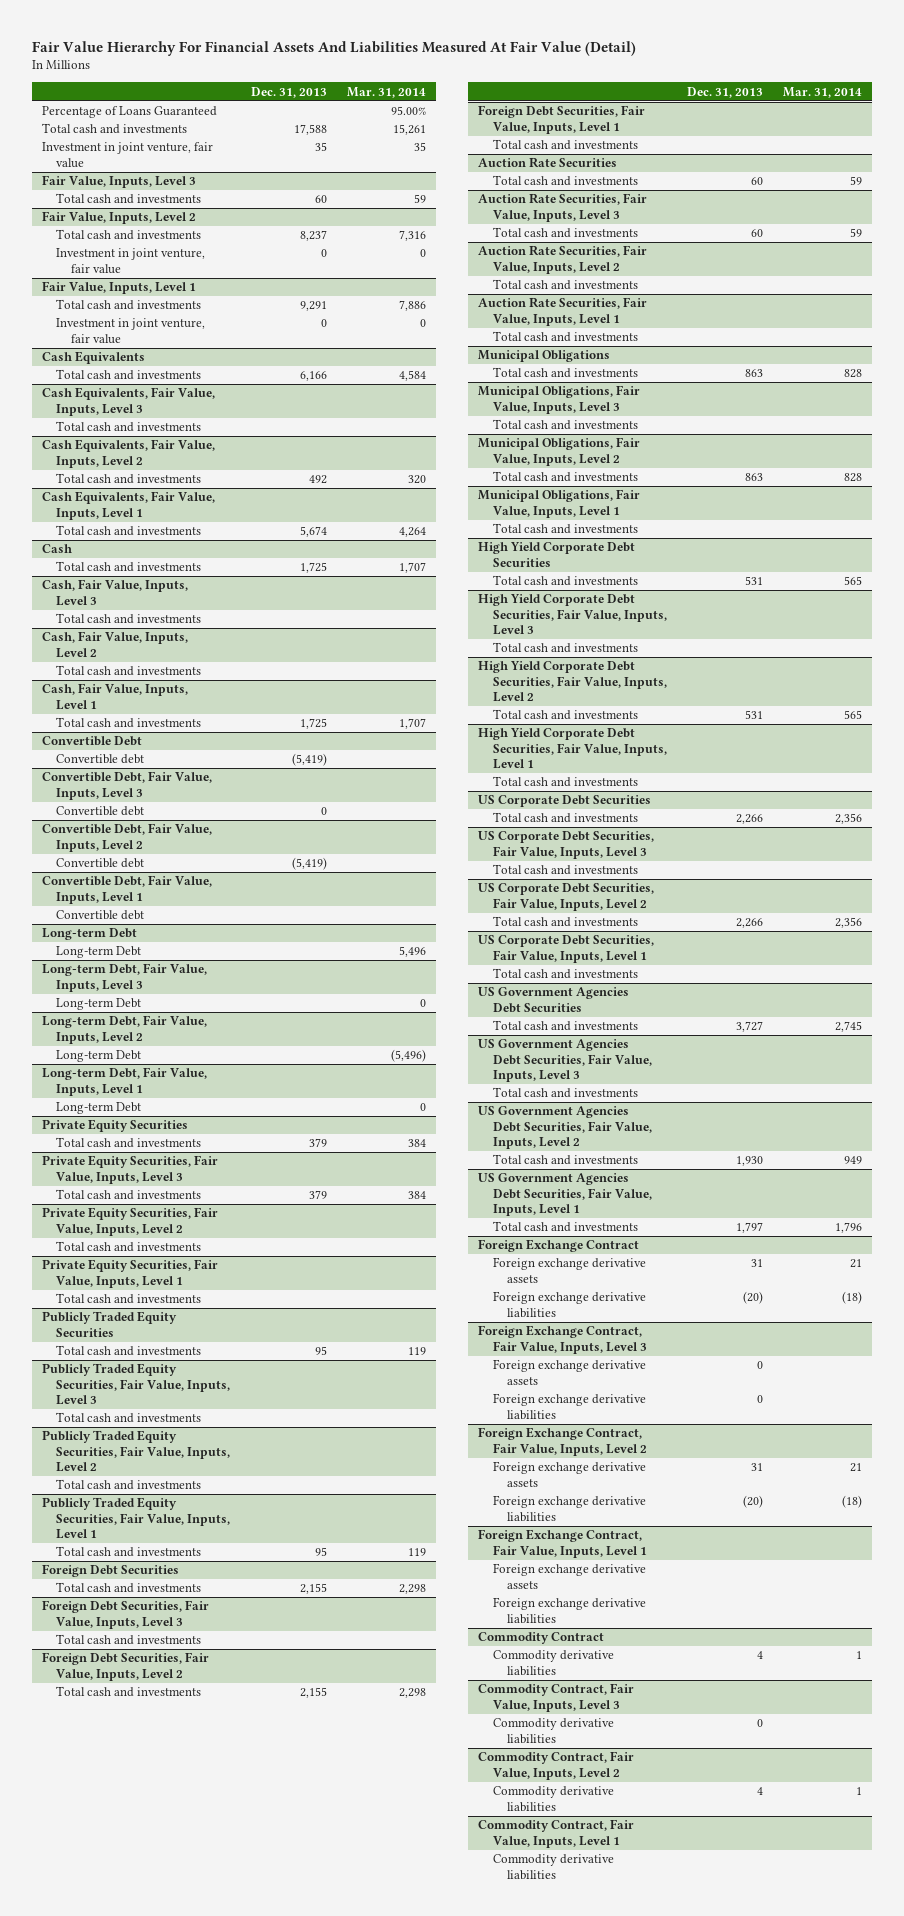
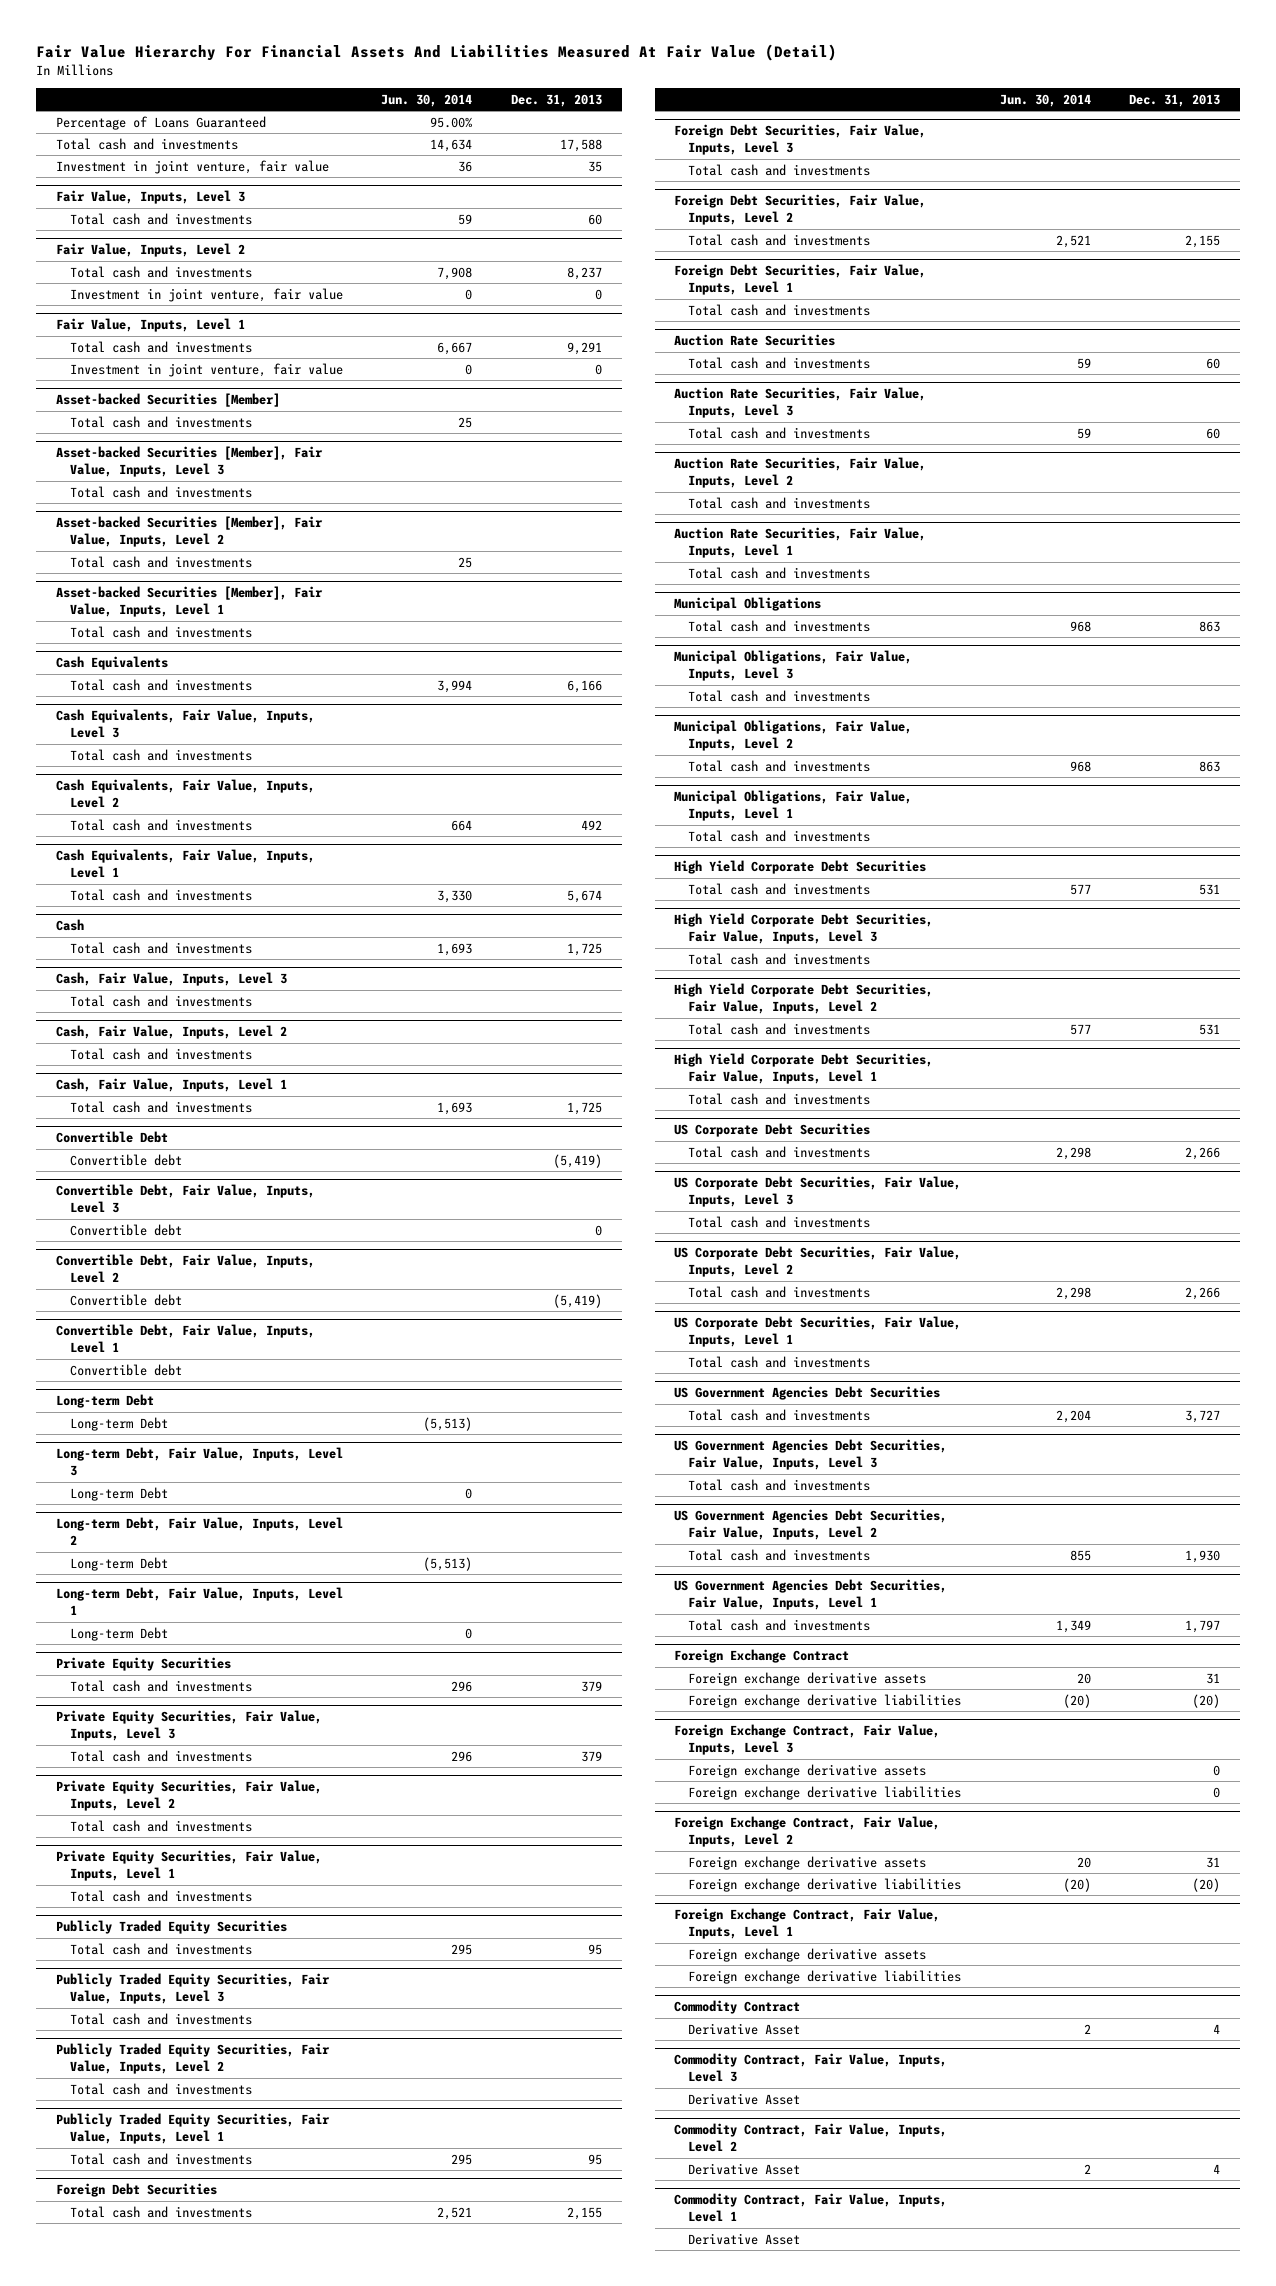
- | Dec. 31, 2013 | Mar. 31, 2014
+ | Jun. 30, 2014 | Dec. 31, 2013
+ Asset-backed Securities [Member]
+ Total cash and investments | 25 |
+ Asset-backed Securities [Member], Fair Value, Inputs, Level 3
+ Total cash and investments
+ Asset-backed Securities [Member], Fair Value, Inputs, Level 2
+ Total cash and investments | 25 |
+ Asset-backed Securities [Member], Fair Value, Inputs, Level 1
+ Total cash and investments
@ Commodity Contract
- Commodity derivative liabilities | 4 | 1
+ Derivative Asset | 2 | 4
@ Commodity Contract, Fair Value, Inputs, Level 3
- Commodity derivative liabilities | 0 |
+ Derivative Asset
@ Commodity Contract, Fair Value, Inputs, Level 2
- Commodity derivative liabilities | 4 | 1
+ Derivative Asset | 2 | 4
@ Commodity Contract, Fair Value, Inputs, Level 1
- Commodity derivative liabilities
+ Derivative Asset

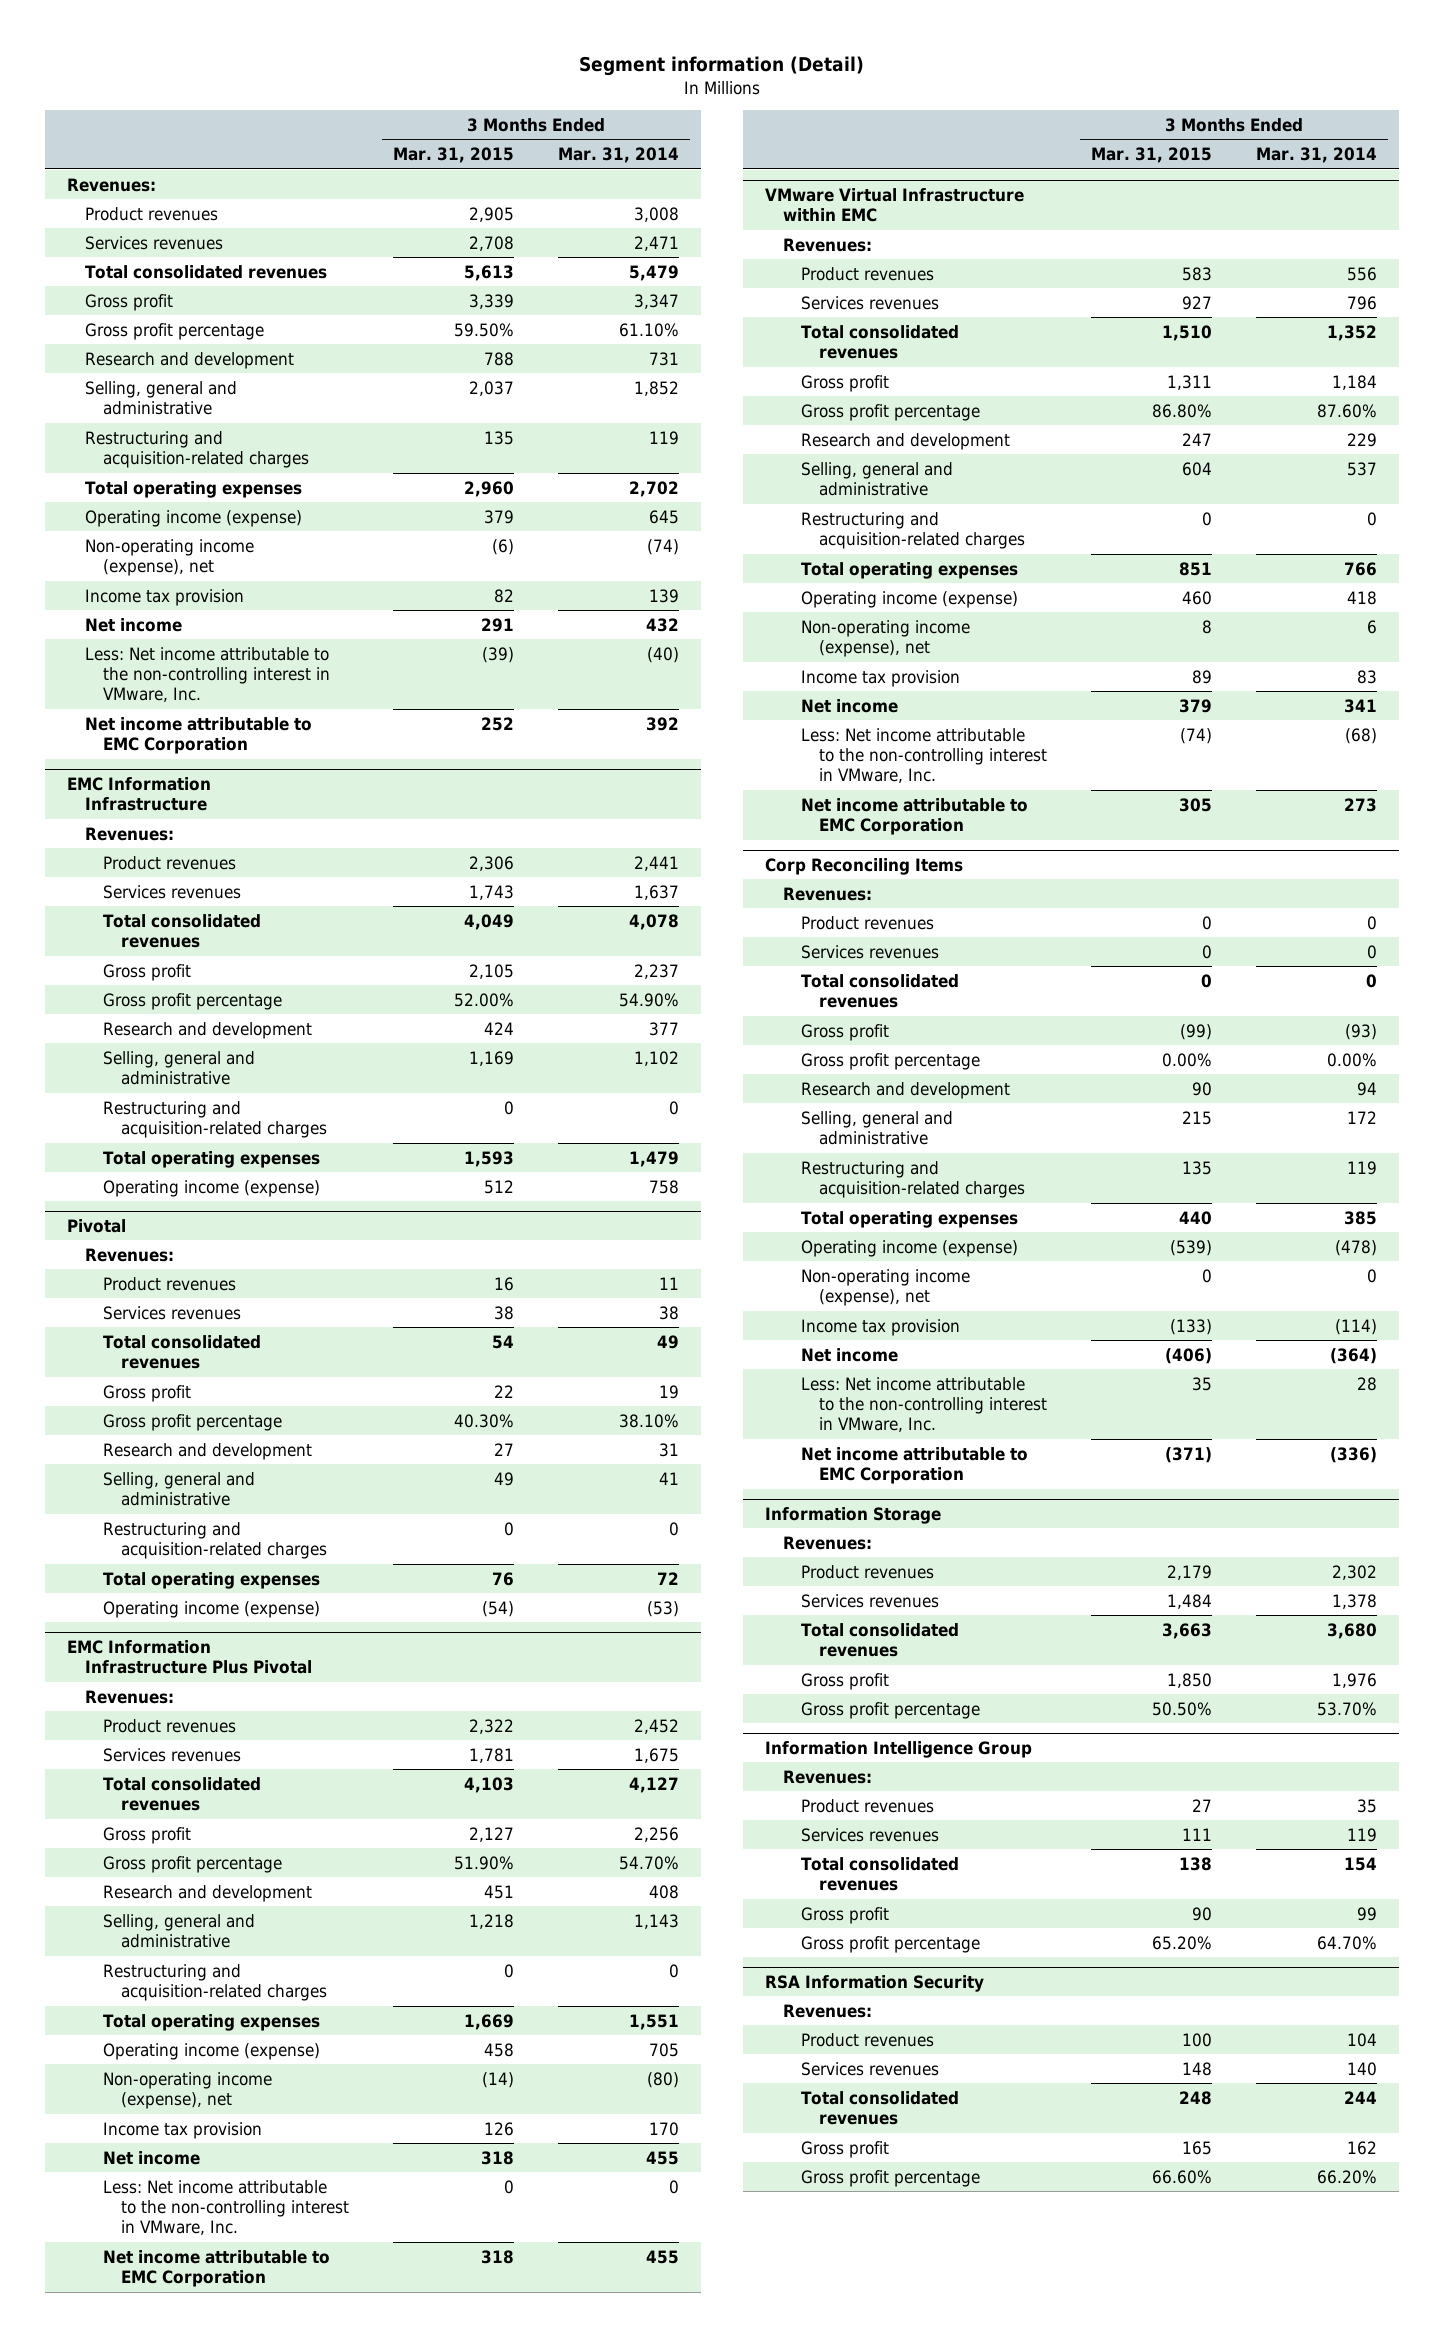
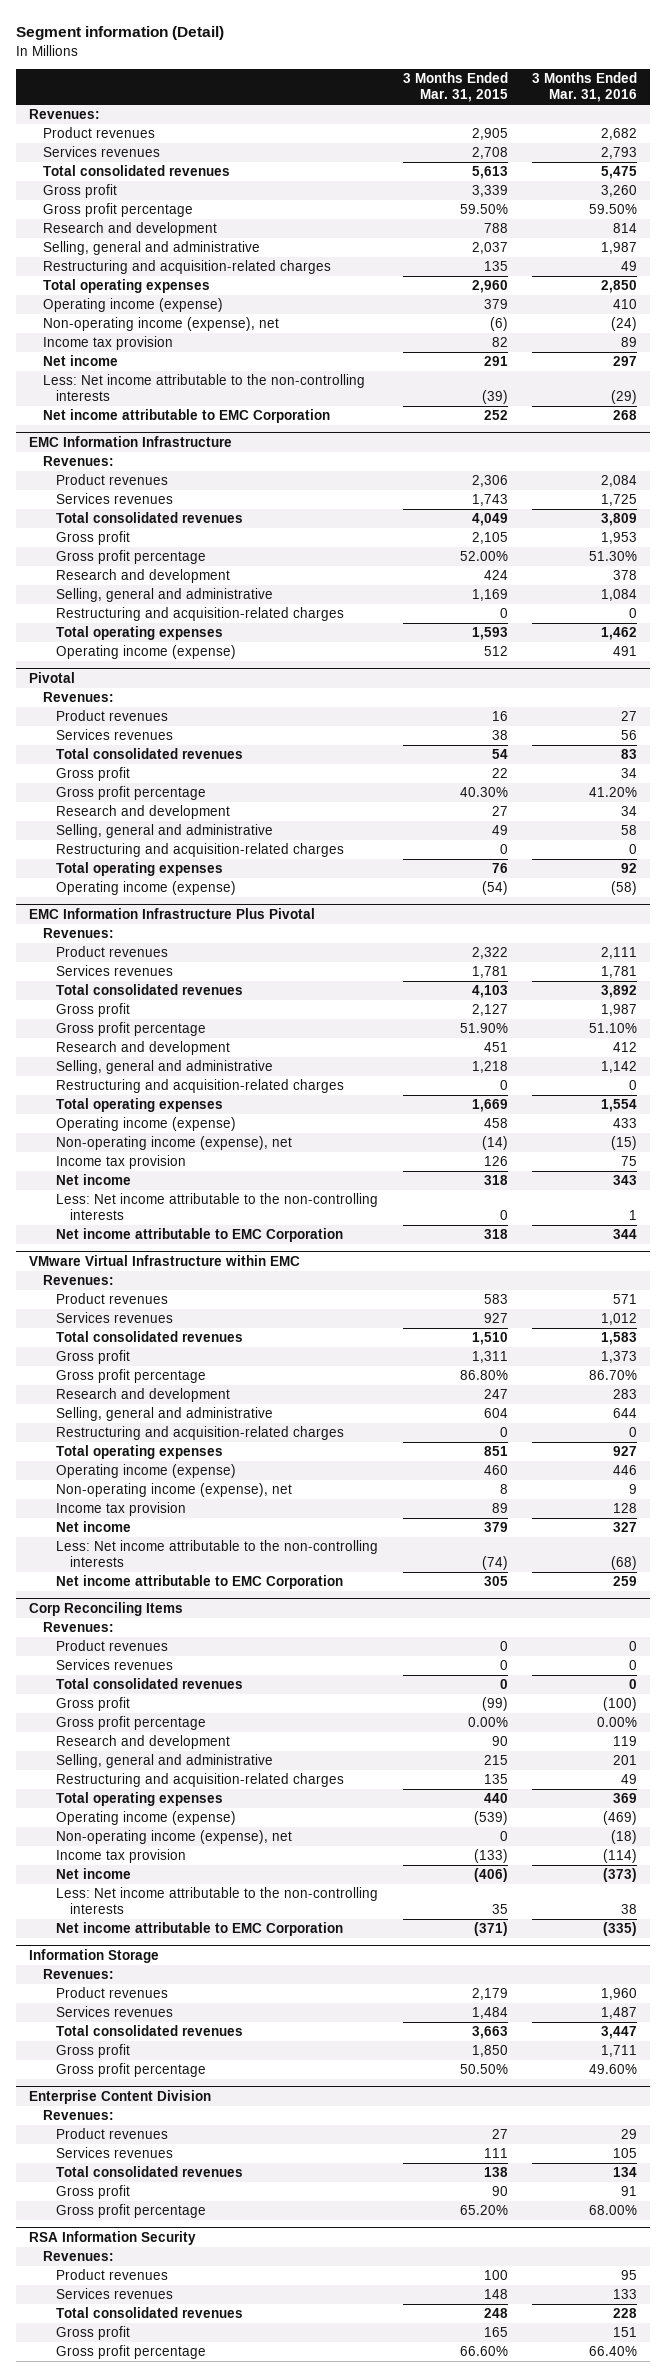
- | 3 Months Ended Mar. 31, 2015 | 3 Months Ended Mar. 31, 2014
+ | 3 Months Ended Mar. 31, 2015 | 3 Months Ended Mar. 31, 2016
- Less: Net income attributable to the non-controlling interest in VMware, Inc. | (39) | (40)
+ Less: Net income attributable to the non-controlling interests | (39) | (29)
@ EMC Information Infrastructure Plus Pivotal
- Less: Net income attributable to the non-controlling interest in VMware, Inc. | 0 | 0
+ Less: Net income attributable to the non-controlling interests | 0 | 1
@ VMware Virtual Infrastructure within EMC
- Less: Net income attributable to the non-controlling interest in VMware, Inc. | (74) | (68)
+ Less: Net income attributable to the non-controlling interests | (74) | (68)
@ Corp Reconciling Items
- Less: Net income attributable to the non-controlling interest in VMware, Inc. | 35 | 28
+ Less: Net income attributable to the non-controlling interests | 35 | 38
- Information Intelligence Group
+ Enterprise Content Division

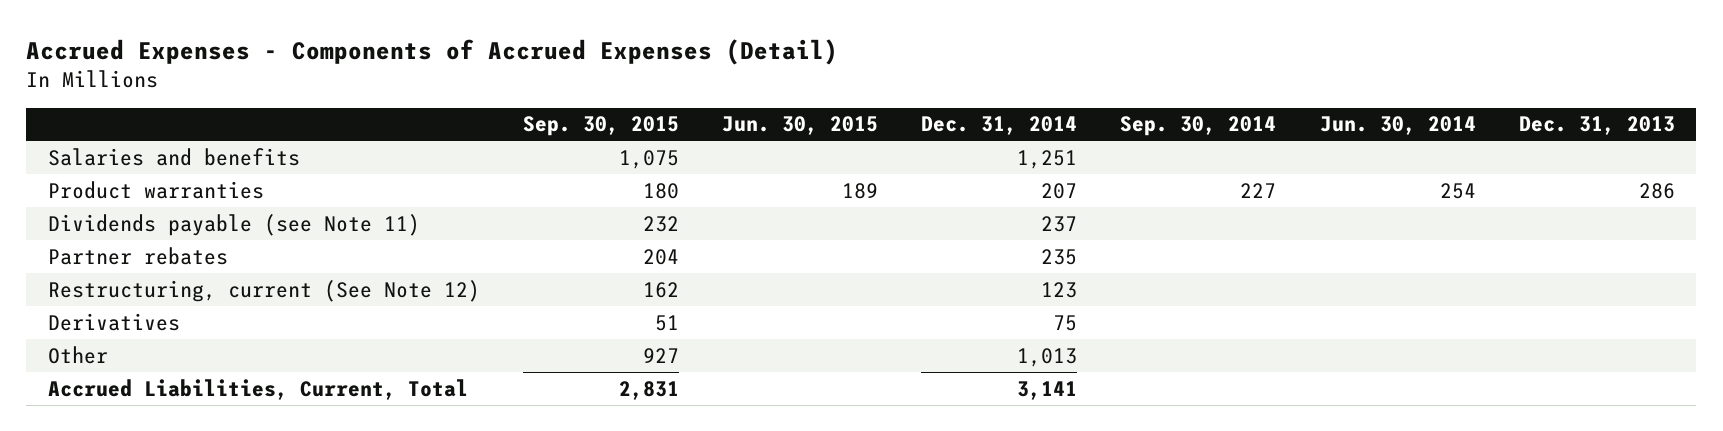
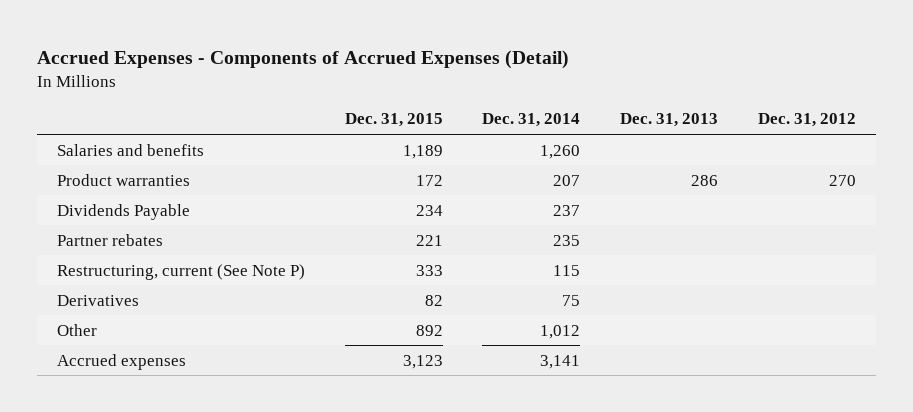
- | Sep. 30, 2015 | Jun. 30, 2015 | Dec. 31, 2014 | Sep. 30, 2014 | Jun. 30, 2014 | Dec. 31, 2013
+ | Dec. 31, 2015 | Dec. 31, 2014 | Dec. 31, 2013 | Dec. 31, 2012
- Salaries and benefits | 1,075 | | 1,251 | | |
+ Salaries and benefits | 1,189 | 1,260 | |
- Dividends payable (see Note 11) | 232 | | 237 | | |
+ Dividends Payable | 234 | 237 | |
- Restructuring, current (See Note 12) | 162 | | 123 | | |
+ Restructuring, current (See Note P) | 333 | 115 | |
- Other | 927 | | 1,013 | | |
- Accrued Liabilities, Current, Total | 2,831 | | 3,141 | | |
+ Other | 892 | 1,012 | |
+ Accrued expenses | 3,123 | 3,141 | |

